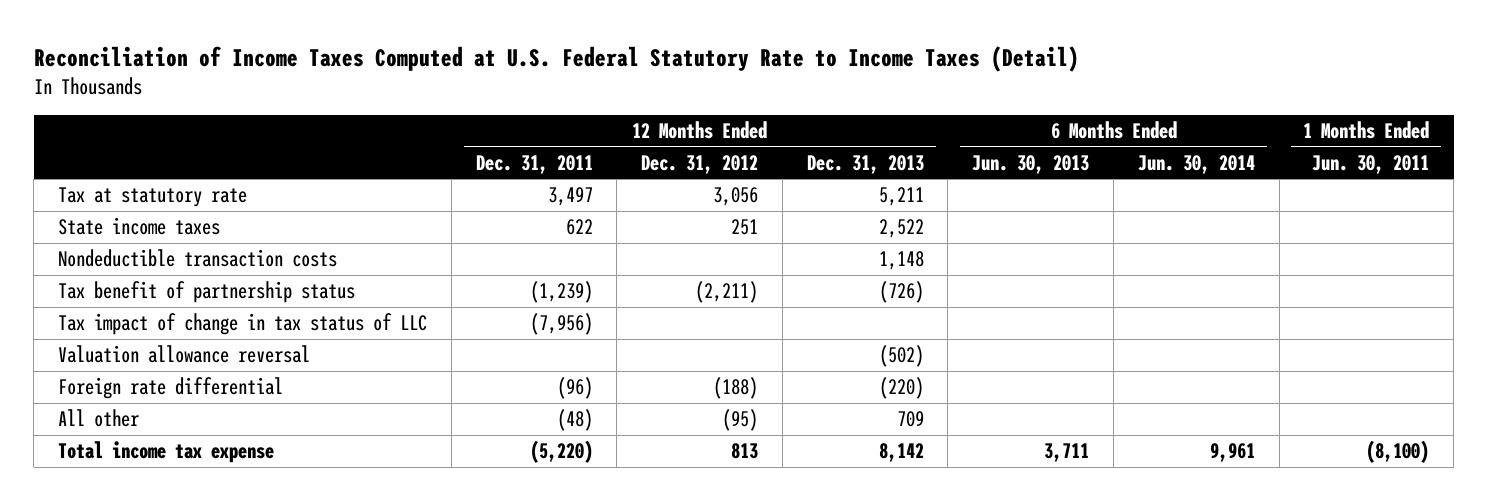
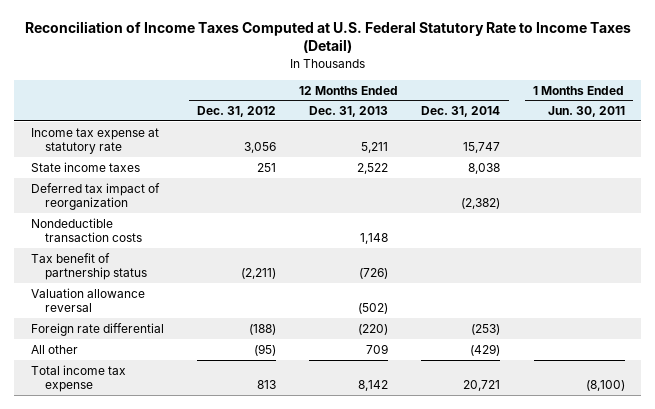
- | 12 Months Ended Dec. 31, 2011 | 12 Months Ended Dec. 31, 2012 | 12 Months Ended Dec. 31, 2013 | 6 Months Ended Jun. 30, 2013 | 6 Months Ended Jun. 30, 2014 | 1 Months Ended Jun. 30, 2011
+ | 12 Months Ended Dec. 31, 2012 | 12 Months Ended Dec. 31, 2013 | 12 Months Ended Dec. 31, 2014 | 1 Months Ended Jun. 30, 2011
- Tax at statutory rate | 3,497 | 3,056 | 5,211 | | |
+ Income tax expense at statutory rate | 3,056 | 5,211 | 15,747 |
+ Deferred tax impact of reorganization | | | (2,382) |
- Tax impact of change in tax status of LLC | (7,956) | | | | |

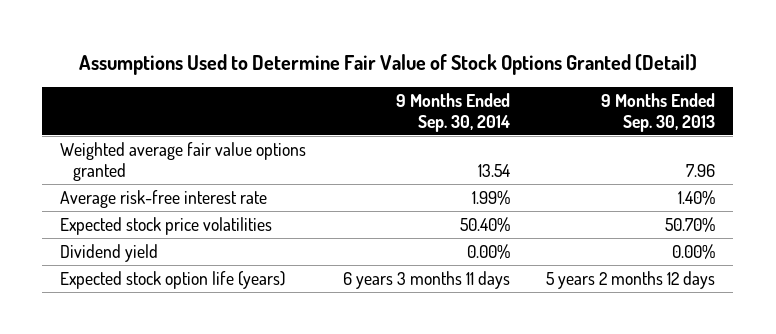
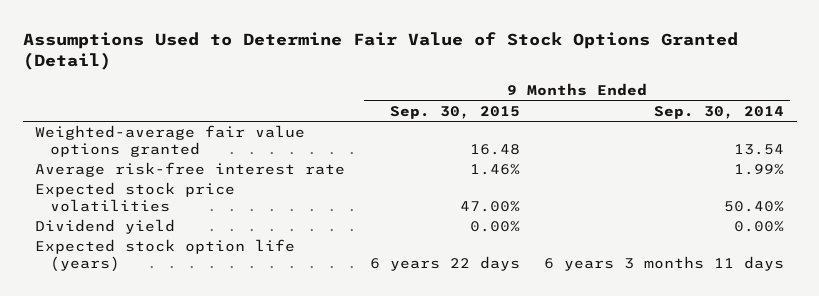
- | 9 Months Ended Sep. 30, 2014 | 9 Months Ended Sep. 30, 2013
+ | 9 Months Ended Sep. 30, 2015 | 9 Months Ended Sep. 30, 2014
- Weighted average fair value options granted | 13.54 | 7.96
+ Weighted-average fair value options granted | 16.48 | 13.54

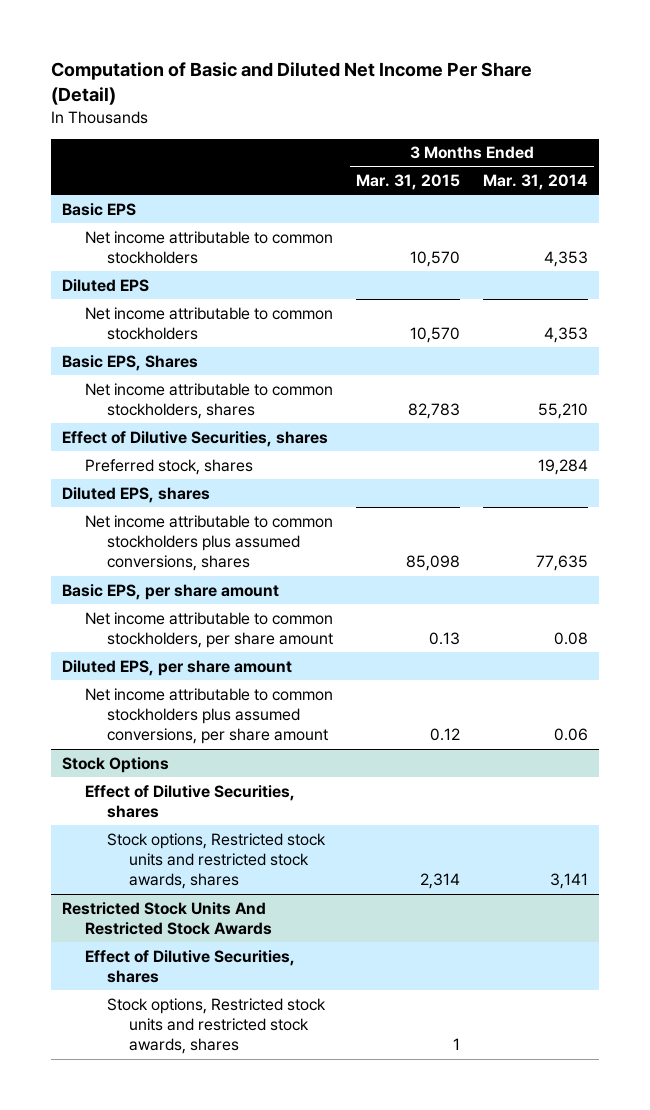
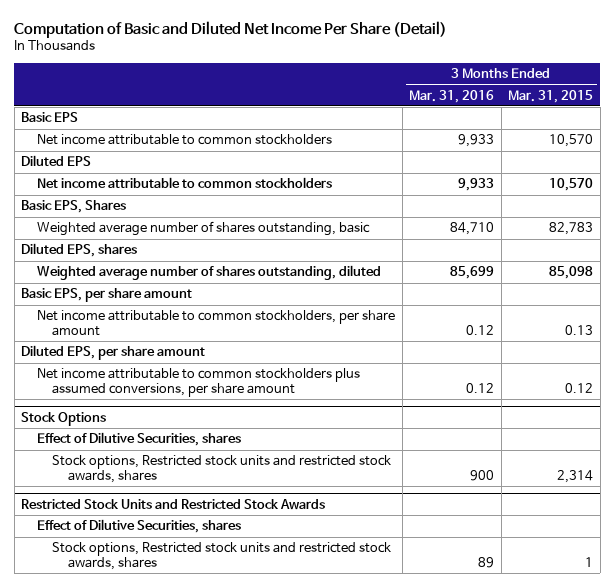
- | 3 Months Ended Mar. 31, 2015 | 3 Months Ended Mar. 31, 2014
+ | 3 Months Ended Mar. 31, 2016 | 3 Months Ended Mar. 31, 2015
- Net income attributable to common stockholders, shares | 82,783 | 55,210
- Effect of Dilutive Securities, shares
- Preferred stock, shares | | 19,284
+ Weighted average number of shares outstanding, basic | 84,710 | 82,783
- Net income attributable to common stockholders plus assumed conversions, shares | 85,098 | 77,635
+ Weighted average number of shares outstanding, diluted | 85,699 | 85,098
- Restricted Stock Units And Restricted Stock Awards
+ Restricted Stock Units and Restricted Stock Awards

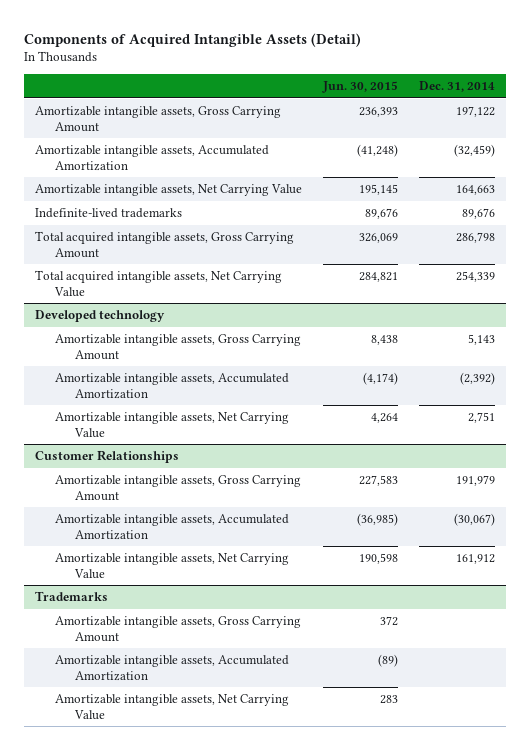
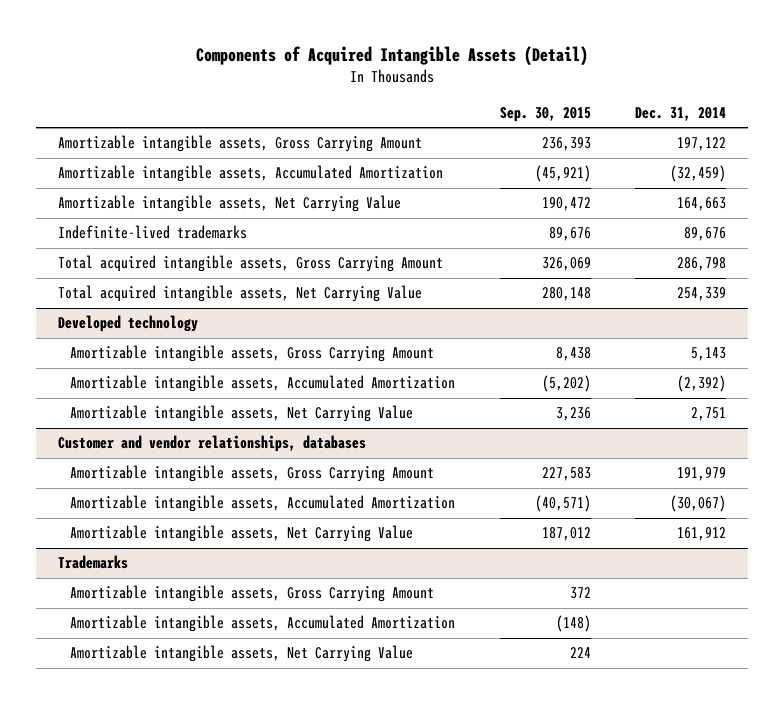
- | Jun. 30, 2015 | Dec. 31, 2014
+ | Sep. 30, 2015 | Dec. 31, 2014
- Customer Relationships
+ Customer and vendor relationships, databases

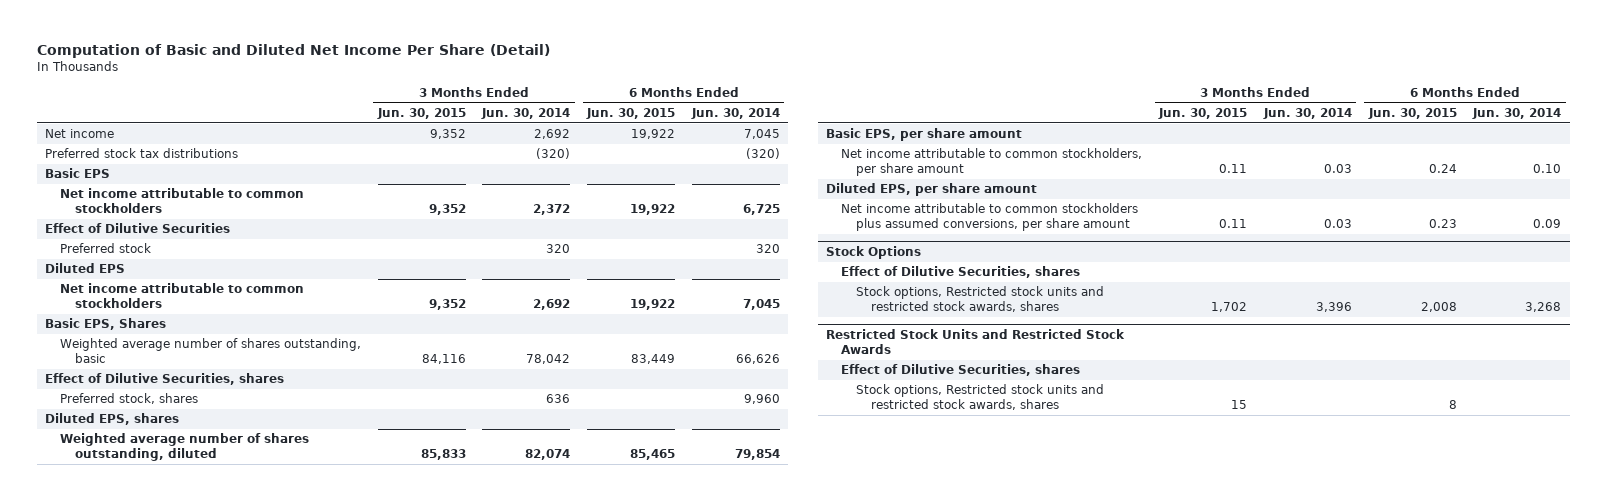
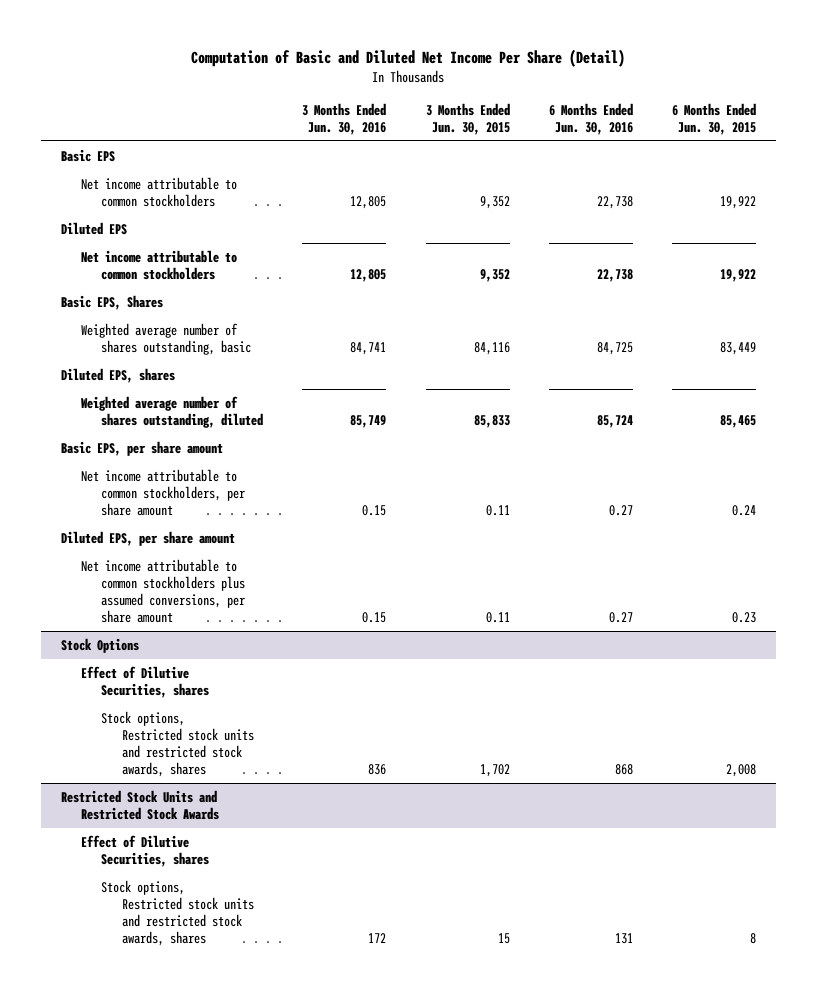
- | 3 Months Ended Jun. 30, 2015 | 3 Months Ended Jun. 30, 2014 | 6 Months Ended Jun. 30, 2015 | 6 Months Ended Jun. 30, 2014
+ | 3 Months Ended Jun. 30, 2016 | 3 Months Ended Jun. 30, 2015 | 6 Months Ended Jun. 30, 2016 | 6 Months Ended Jun. 30, 2015
- Net income | 9,352 | 2,692 | 19,922 | 7,045
- Preferred stock tax distributions | | (320) | | (320)
- Effect of Dilutive Securities
- Preferred stock | | 320 | | 320
- Effect of Dilutive Securities, shares
- Preferred stock, shares | | 636 | | 9,960

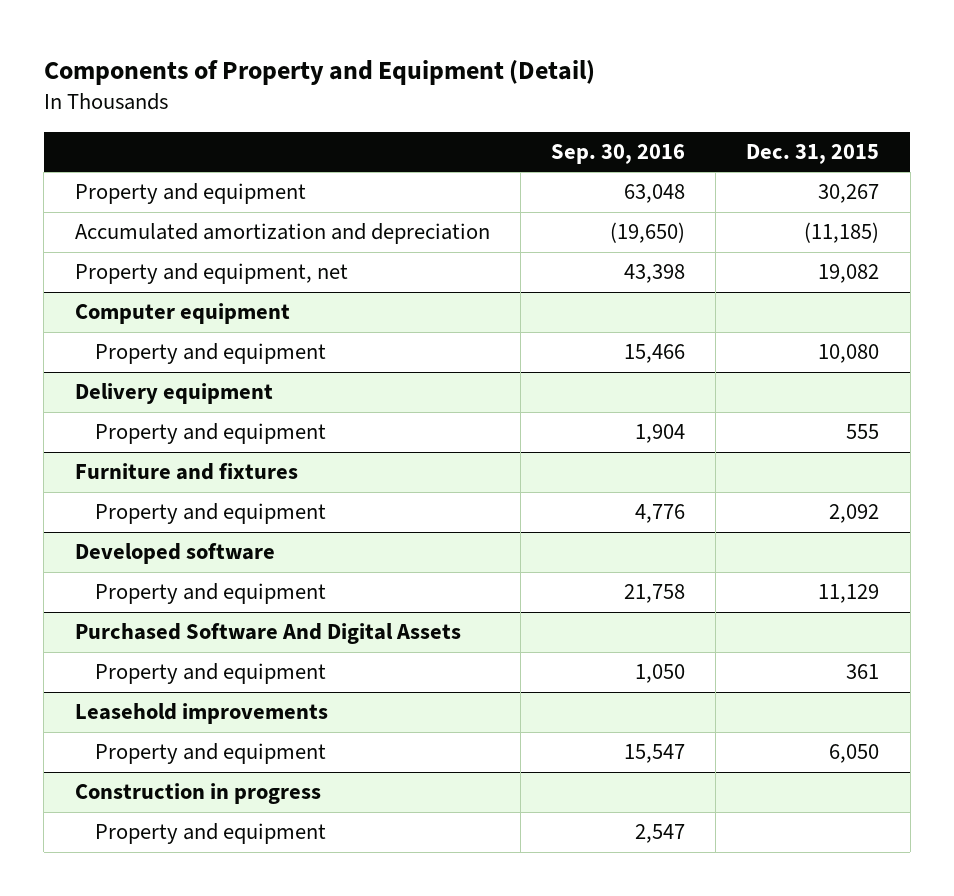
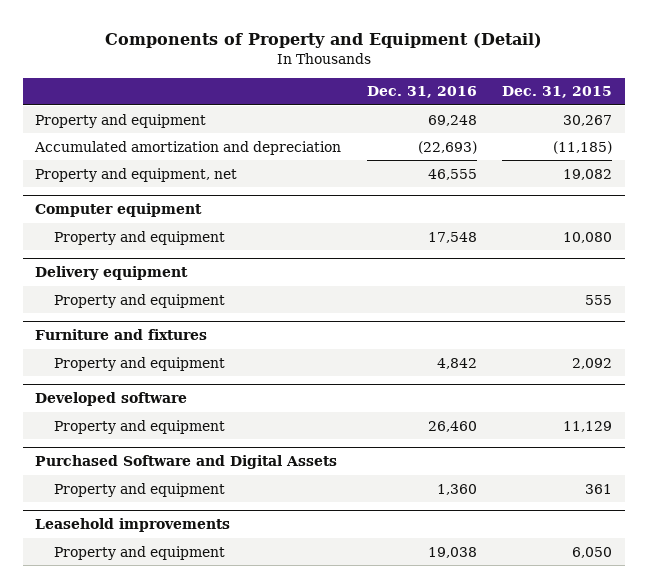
- | Sep. 30, 2016 | Dec. 31, 2015
+ | Dec. 31, 2016 | Dec. 31, 2015
- Purchased Software And Digital Assets
+ Purchased Software and Digital Assets
- Construction in progress
- Property and equipment | 2,547 |

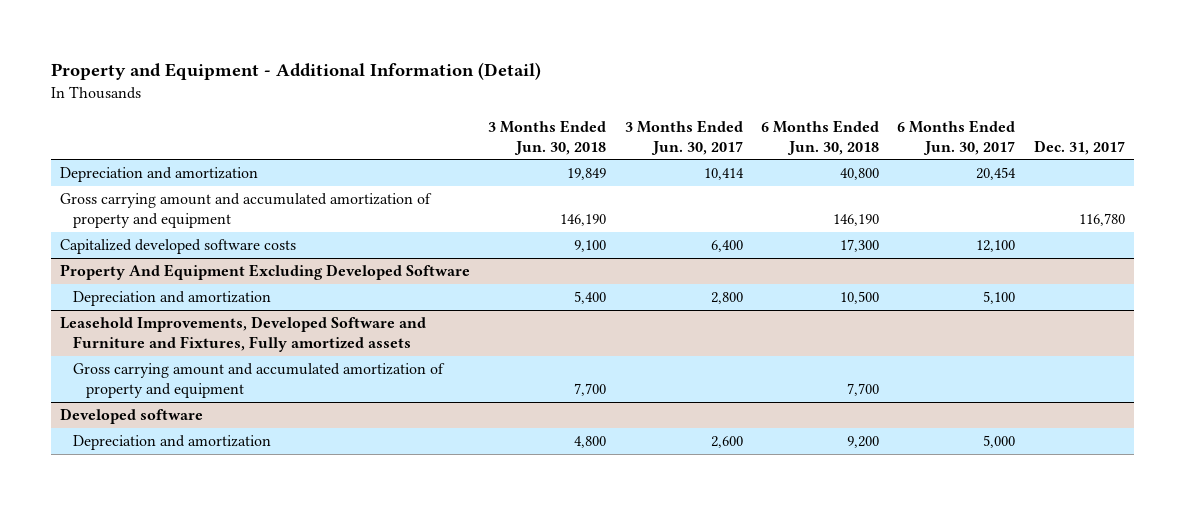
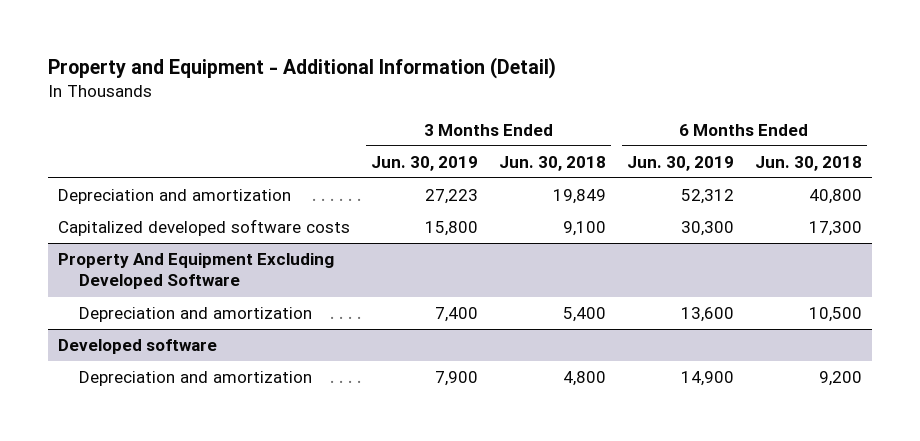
- | 3 Months Ended Jun. 30, 2018 | 3 Months Ended Jun. 30, 2017 | 6 Months Ended Jun. 30, 2018 | 6 Months Ended Jun. 30, 2017 | Dec. 31, 2017
+ | 3 Months Ended Jun. 30, 2019 | 3 Months Ended Jun. 30, 2018 | 6 Months Ended Jun. 30, 2019 | 6 Months Ended Jun. 30, 2018
- Gross carrying amount and accumulated amortization of property and equipment | 146,190 | | 146,190 | | 116,780
- Leasehold Improvements, Developed Software and Furniture and Fixtures, Fully amortized assets
- Gross carrying amount and accumulated amortization of property and equipment | 7,700 | | 7,700 | |

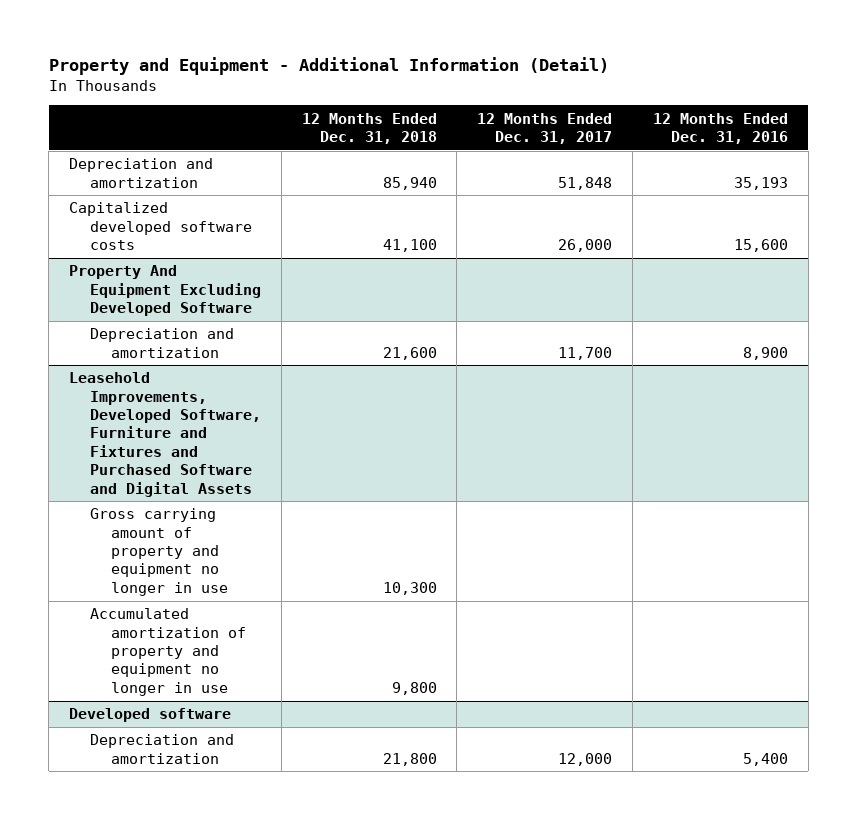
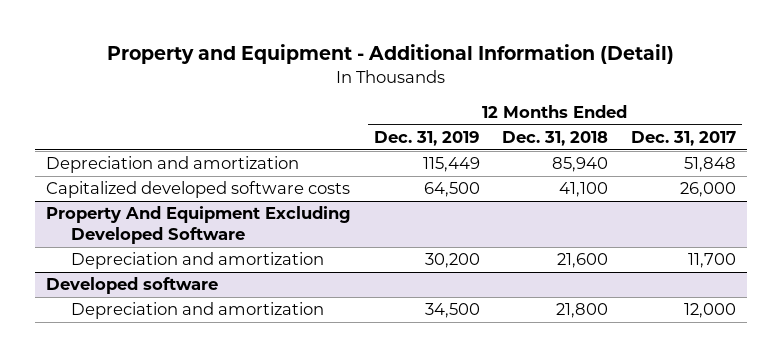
- | 12 Months Ended Dec. 31, 2018 | 12 Months Ended Dec. 31, 2017 | 12 Months Ended Dec. 31, 2016
+ | 12 Months Ended Dec. 31, 2019 | 12 Months Ended Dec. 31, 2018 | 12 Months Ended Dec. 31, 2017
- Leasehold Improvements, Developed Software, Furniture and Fixtures and Purchased Software and Digital Assets
- Gross carrying amount of property and equipment no longer in use | 10,300 | |
- Accumulated amortization of property and equipment no longer in use | 9,800 | |

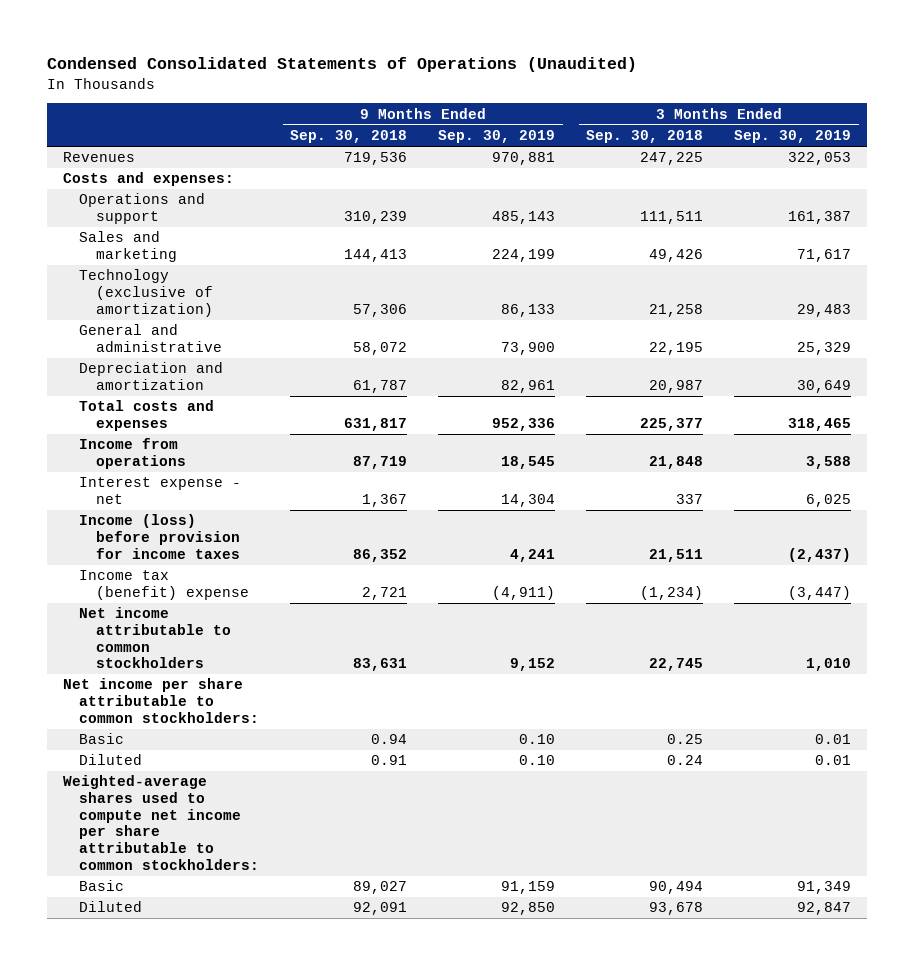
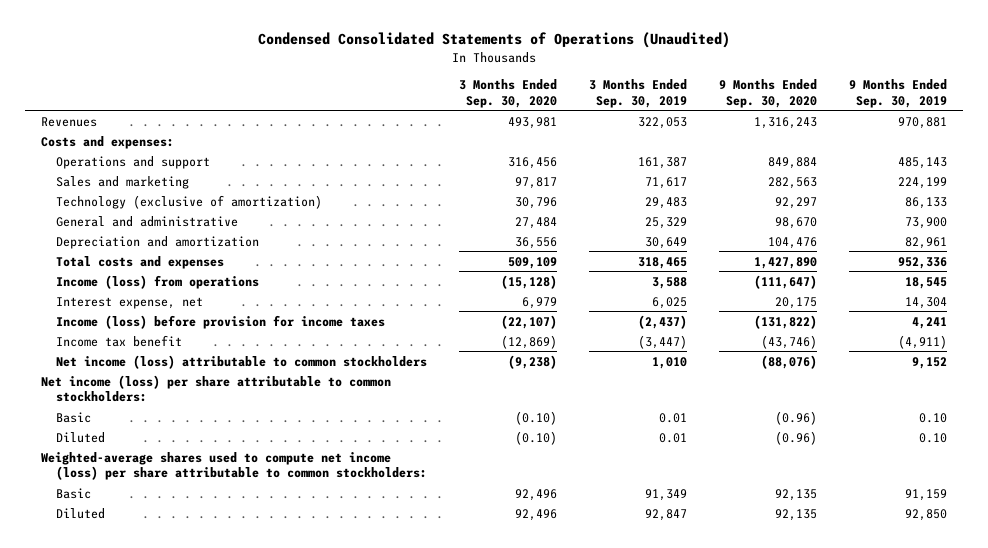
- | 9 Months Ended Sep. 30, 2018 | 9 Months Ended Sep. 30, 2019 | 3 Months Ended Sep. 30, 2018 | 3 Months Ended Sep. 30, 2019
+ | 3 Months Ended Sep. 30, 2020 | 3 Months Ended Sep. 30, 2019 | 9 Months Ended Sep. 30, 2020 | 9 Months Ended Sep. 30, 2019
- Income from operations | 87,719 | 18,545 | 21,848 | 3,588
- Interest expense - net | 1,367 | 14,304 | 337 | 6,025
+ Income (loss) from operations | (15,128) | 3,588 | (111,647) | 18,545
+ Interest expense, net | 6,979 | 6,025 | 20,175 | 14,304
- Income tax (benefit) expense | 2,721 | (4,911) | (1,234) | (3,447)
- Net income attributable to common stockholders | 83,631 | 9,152 | 22,745 | 1,010
- Net income per share attributable to common stockholders:
+ Income tax benefit | (12,869) | (3,447) | (43,746) | (4,911)
+ Net income (loss) attributable to common stockholders | (9,238) | 1,010 | (88,076) | 9,152
+ Net income (loss) per share attributable to common stockholders:
- Weighted-average shares used to compute net income per share attributable to common stockholders:
+ Weighted-average shares used to compute net income (loss) per share attributable to common stockholders:

